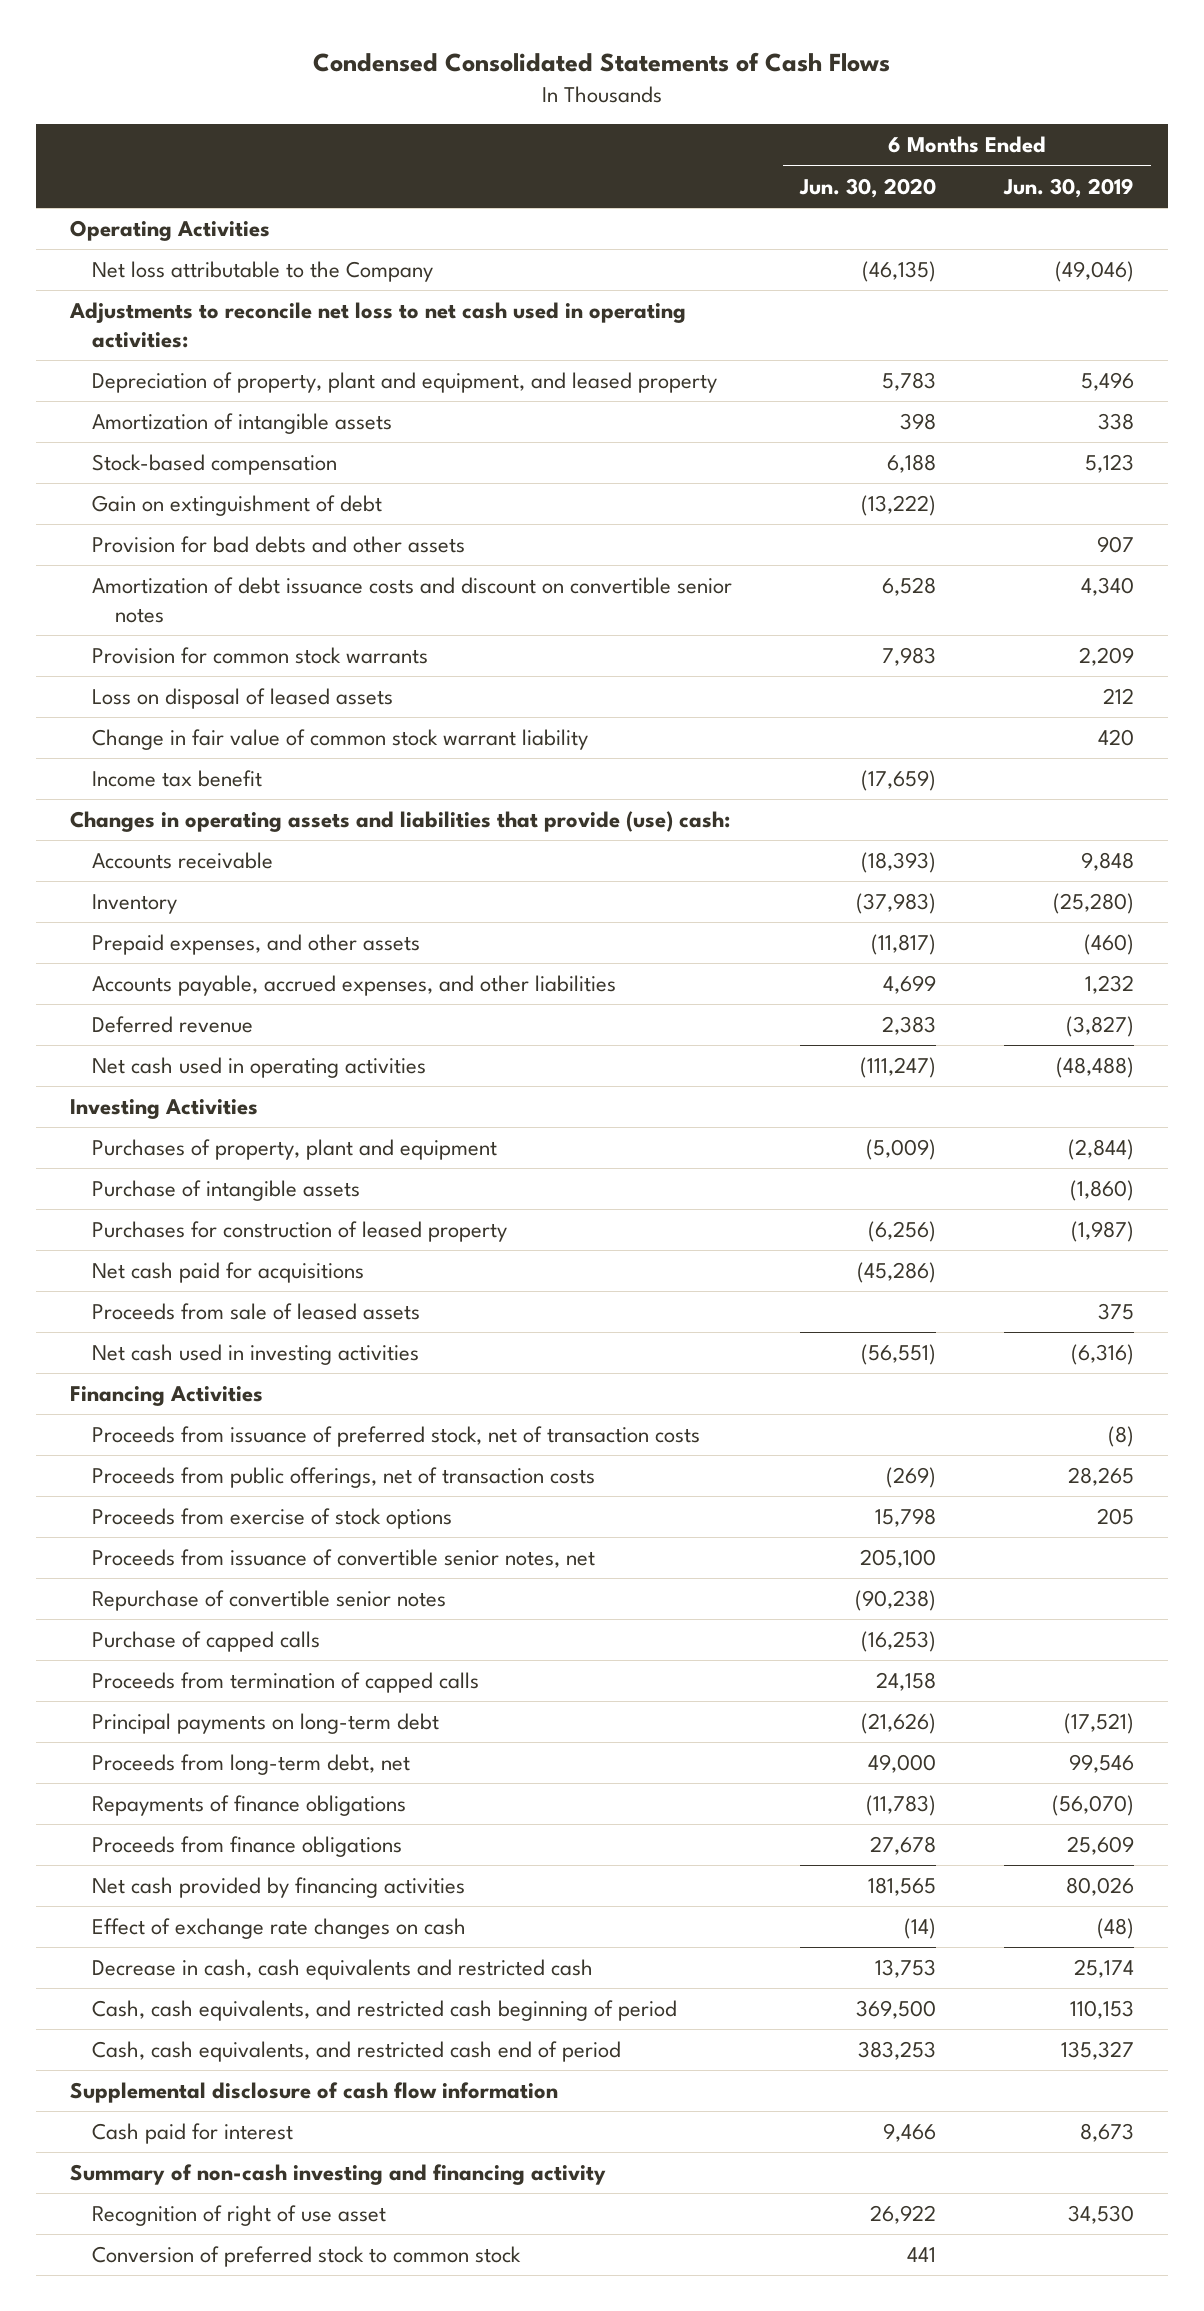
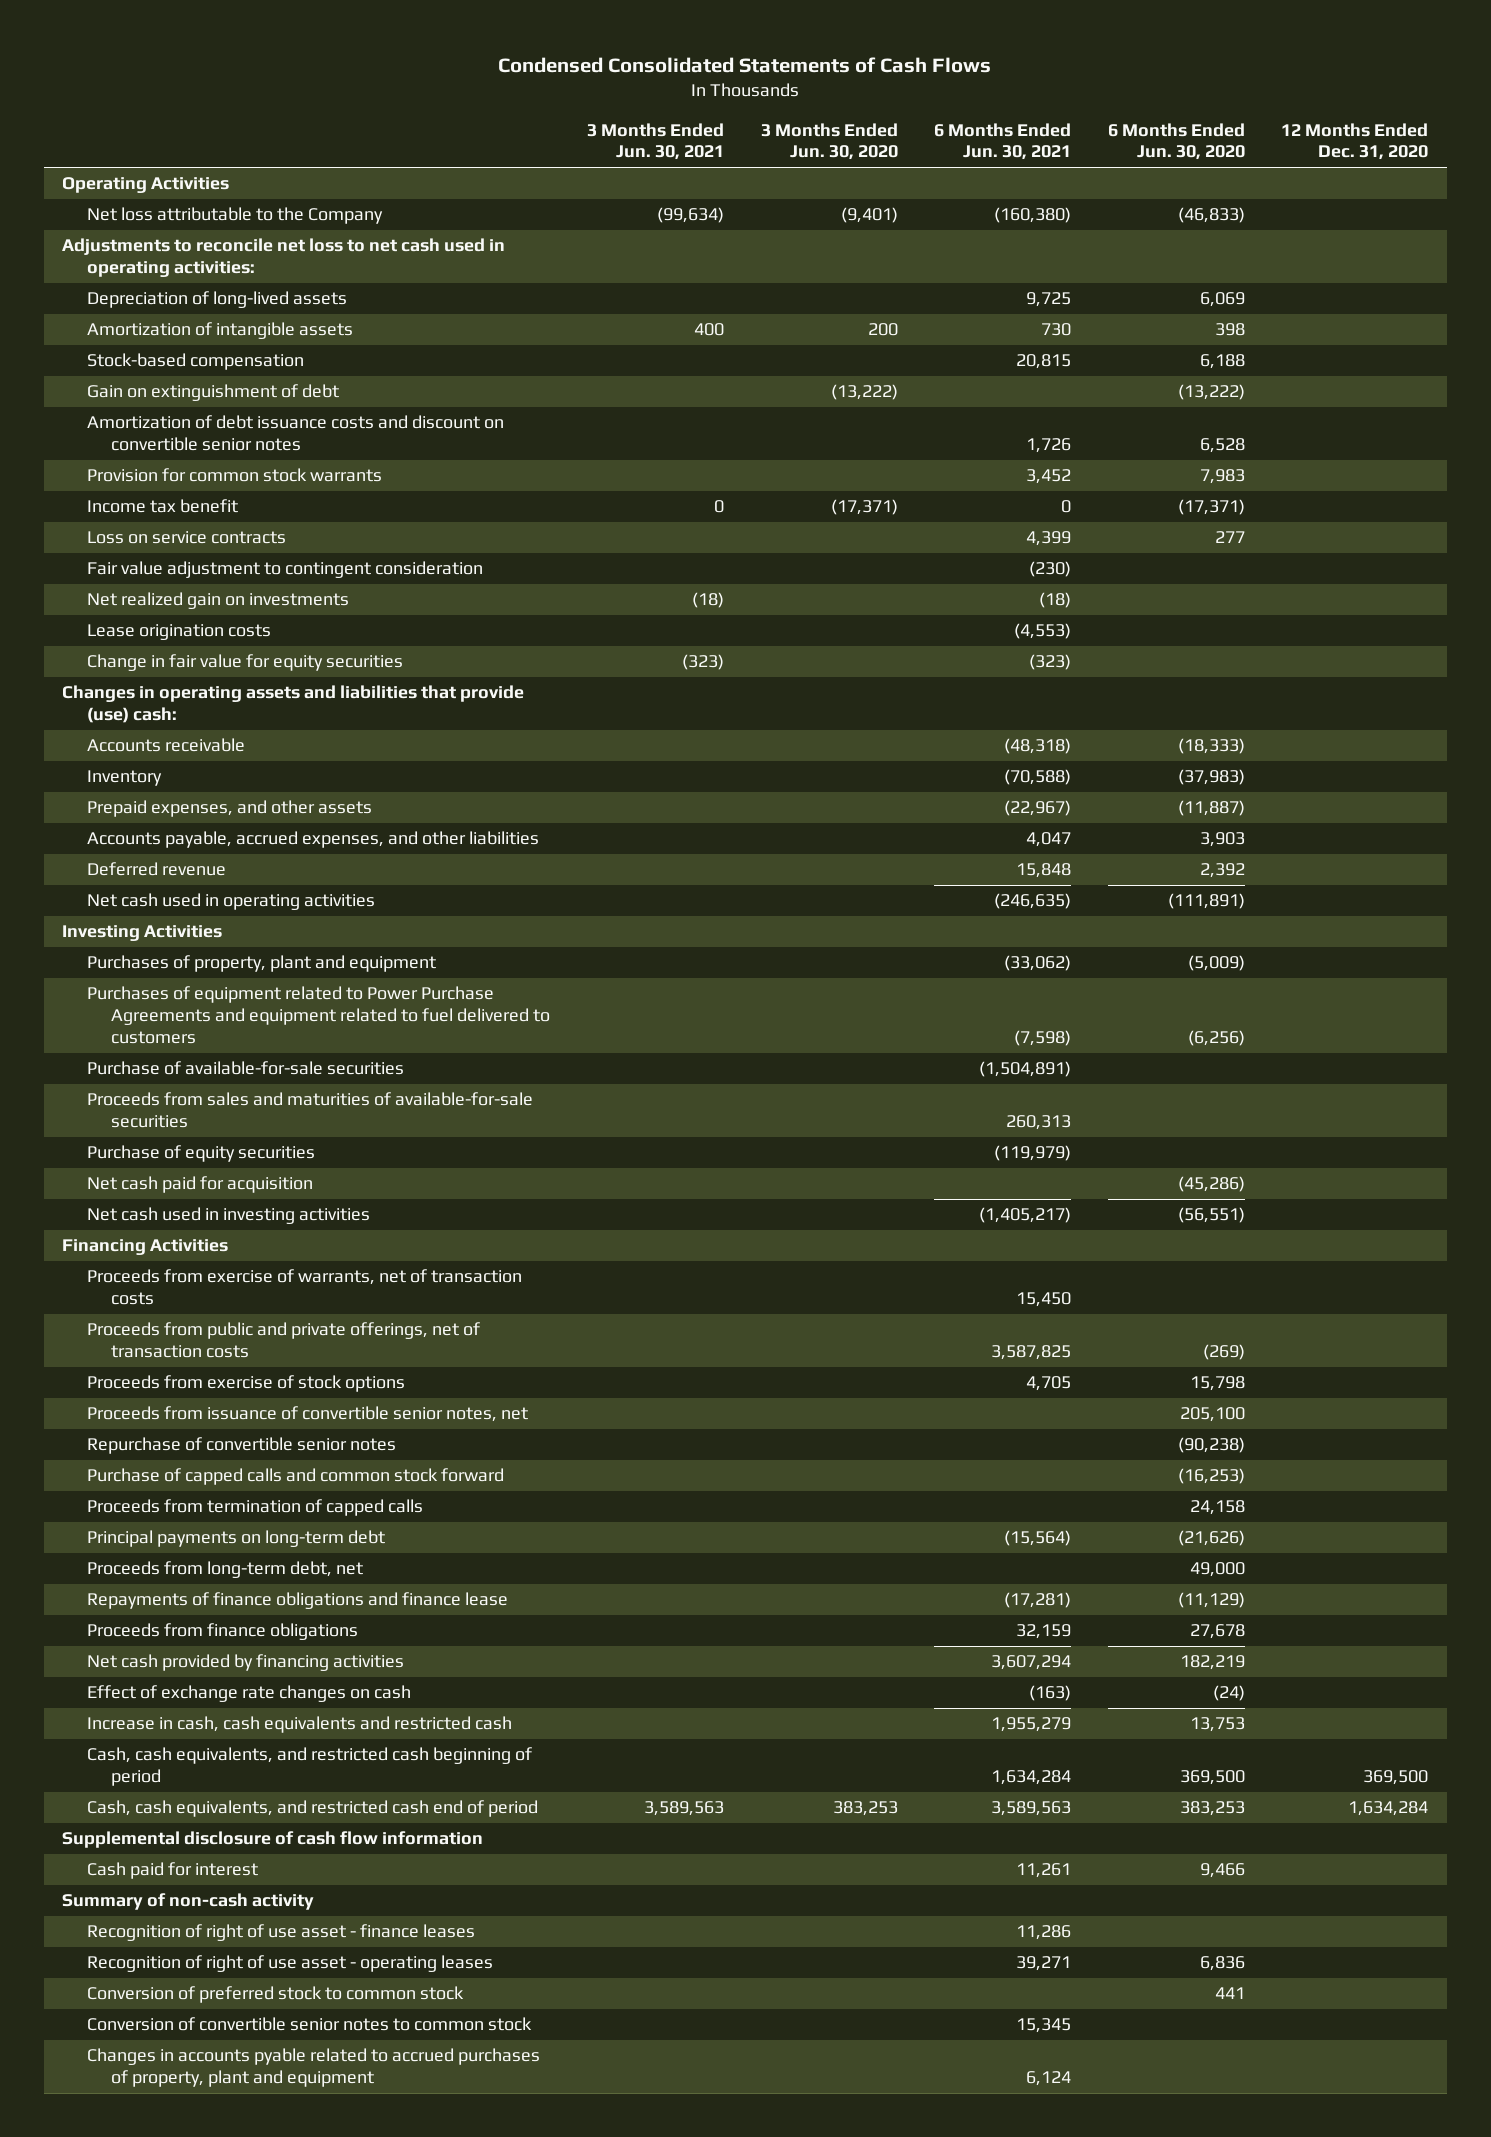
- | 6 Months Ended Jun. 30, 2020 | 6 Months Ended Jun. 30, 2019
+ | 3 Months Ended Jun. 30, 2021 | 3 Months Ended Jun. 30, 2020 | 6 Months Ended Jun. 30, 2021 | 6 Months Ended Jun. 30, 2020 | 12 Months Ended Dec. 31, 2020
- Net loss attributable to the Company | (46,135) | (49,046)
+ Net loss attributable to the Company | (99,634) | (9,401) | (160,380) | (46,833) |
- Depreciation of property, plant and equipment, and leased property | 5,783 | 5,496
+ Depreciation of long-lived assets | | | 9,725 | 6,069 |
- Provision for bad debts and other assets | | 907
- Loss on disposal of leased assets | | 212
- Change in fair value of common stock warrant liability | | 420
- Income tax benefit | (17,659) |
+ Income tax benefit | 0 | (17,371) | 0 | (17,371) |
+ Loss on service contracts | | | 4,399 | 277 |
+ Fair value adjustment to contingent consideration | | | (230) | |
+ Net realized gain on investments | (18) | | (18) | |
+ Lease origination costs | | | (4,553) | |
+ Change in fair value for equity securities | (323) | | (323) | |
- Accounts receivable | (18,393) | 9,848
+ Accounts receivable | | | (48,318) | (18,333) |
- Prepaid expenses, and other assets | (11,817) | (460)
- Accounts payable, accrued expenses, and other liabilities | 4,699 | 1,232
- Deferred revenue | 2,383 | (3,827)
- Net cash used in operating activities | (111,247) | (48,488)
+ Prepaid expenses, and other assets | | | (22,967) | (11,887) |
+ Accounts payable, accrued expenses, and other liabilities | | | 4,047 | 3,903 |
+ Deferred revenue | | | 15,848 | 2,392 |
+ Net cash used in operating activities | | | (246,635) | (111,891) |
- Purchase of intangible assets | | (1,860)
- Purchases for construction of leased property | (6,256) | (1,987)
- Net cash paid for acquisitions | (45,286) |
- Proceeds from sale of leased assets | | 375
+ Purchases of equipment related to Power Purchase Agreements and equipment related to fuel delivered to customers | | | (7,598) | (6,256) |
+ Purchase of available-for-sale securities | | | (1,504,891) | |
+ Proceeds from sales and maturities of available-for-sale securities | | | 260,313 | |
+ Purchase of equity securities | | | (119,979) | |
+ Net cash paid for acquisition | | | | (45,286) |
- Proceeds from issuance of preferred stock, net of transaction costs | | (8)
- Proceeds from public offerings, net of transaction costs | (269) | 28,265
+ Proceeds from exercise of warrants, net of transaction costs | | | 15,450 | |
+ Proceeds from public and private offerings, net of transaction costs | | | 3,587,825 | (269) |
- Purchase of capped calls | (16,253) |
+ Purchase of capped calls and common stock forward | | | | (16,253) |
- Repayments of finance obligations | (11,783) | (56,070)
+ Repayments of finance obligations and finance lease | | | (17,281) | (11,129) |
- Net cash provided by financing activities | 181,565 | 80,026
- Effect of exchange rate changes on cash | (14) | (48)
- Decrease in cash, cash equivalents and restricted cash | 13,753 | 25,174
+ Net cash provided by financing activities | | | 3,607,294 | 182,219 |
+ Effect of exchange rate changes on cash | | | (163) | (24) |
+ Increase in cash, cash equivalents and restricted cash | | | 1,955,279 | 13,753 |
- Summary of non-cash investing and financing activity
- Recognition of right of use asset | 26,922 | 34,530
+ Summary of non-cash activity
+ Recognition of right of use asset - finance leases | | | 11,286 | |
+ Recognition of right of use asset - operating leases | | | 39,271 | 6,836 |
+ Conversion of convertible senior notes to common stock | | | 15,345 | |
+ Changes in accounts pyable related to accrued purchases of property, plant and equipment | | | 6,124 | |

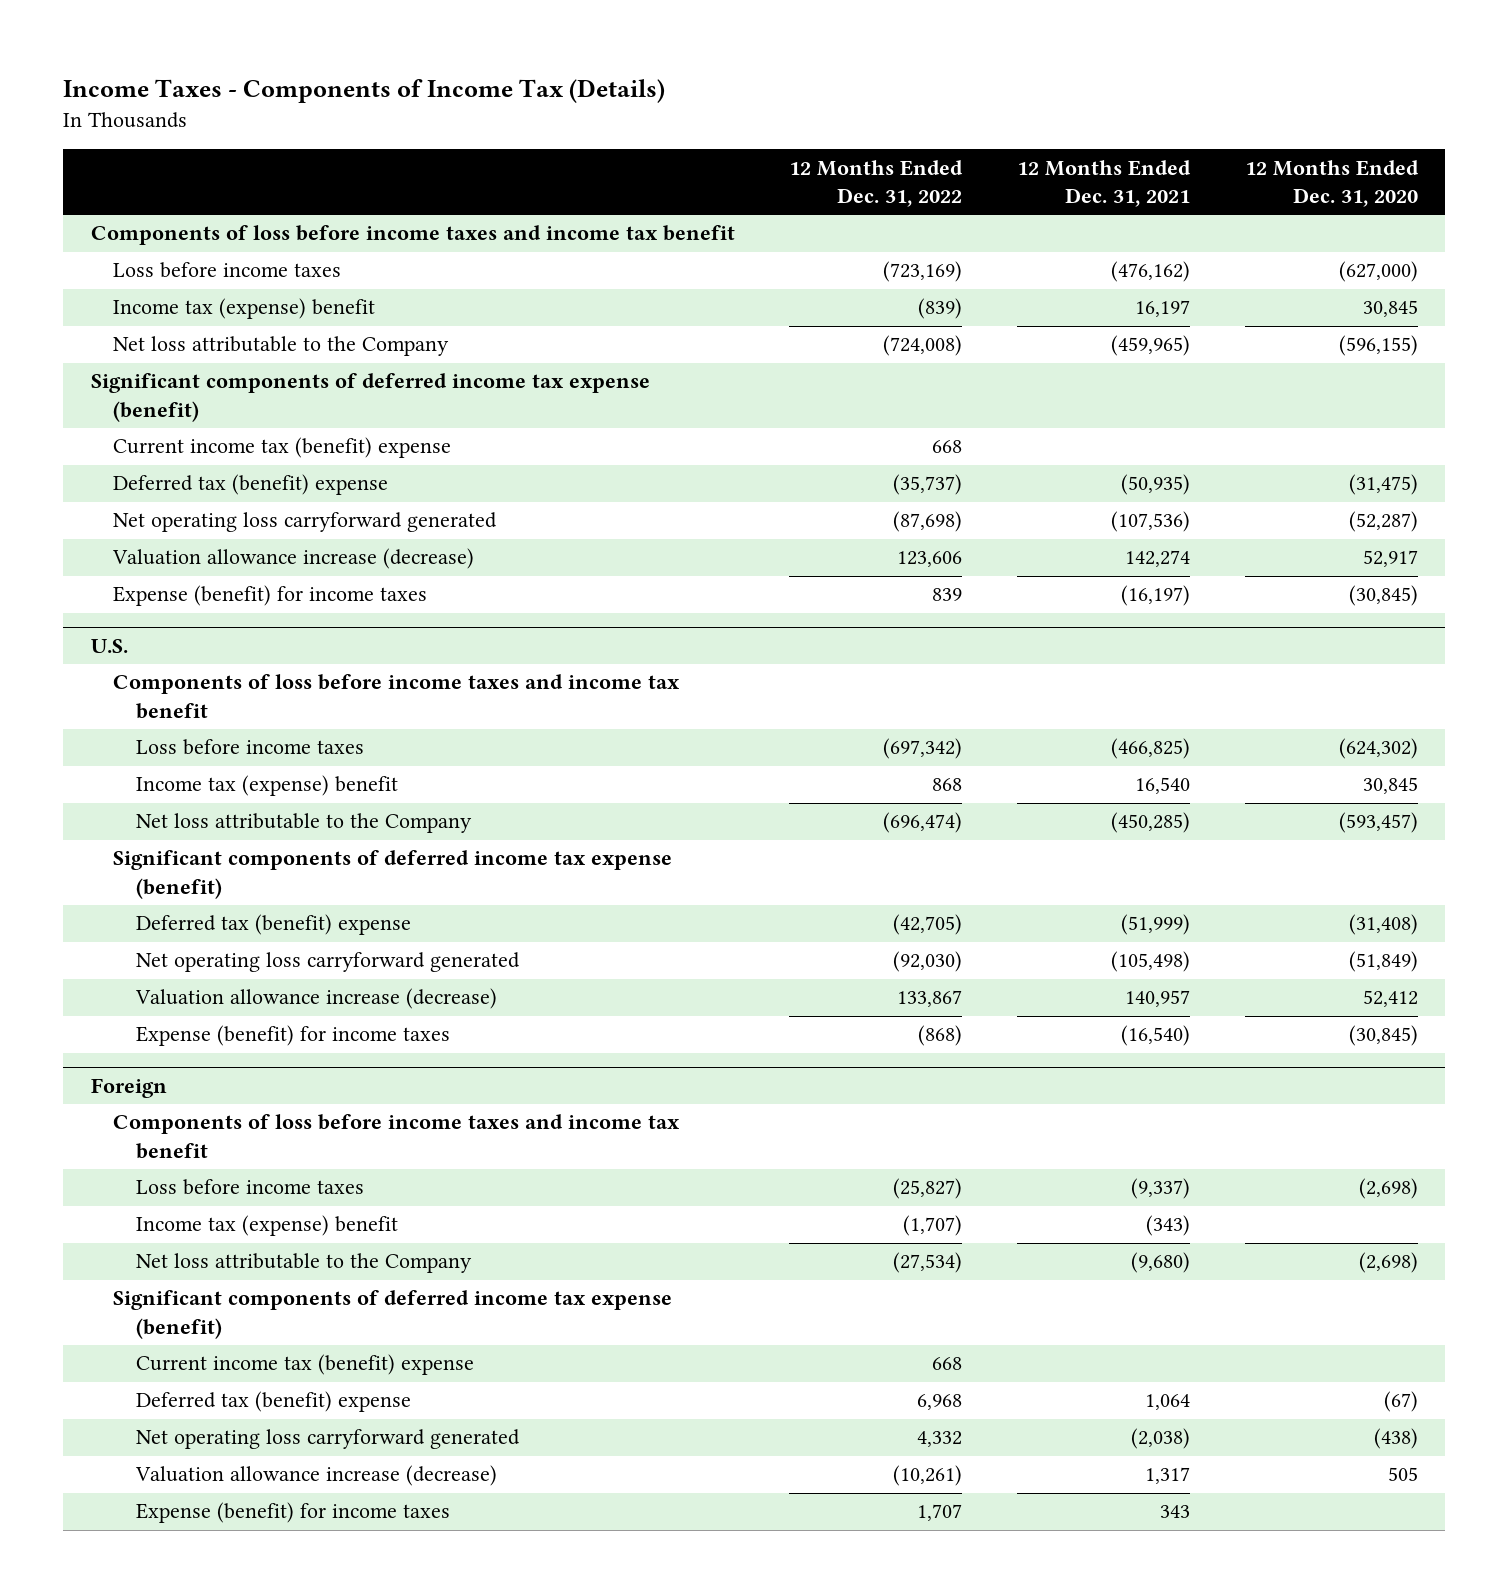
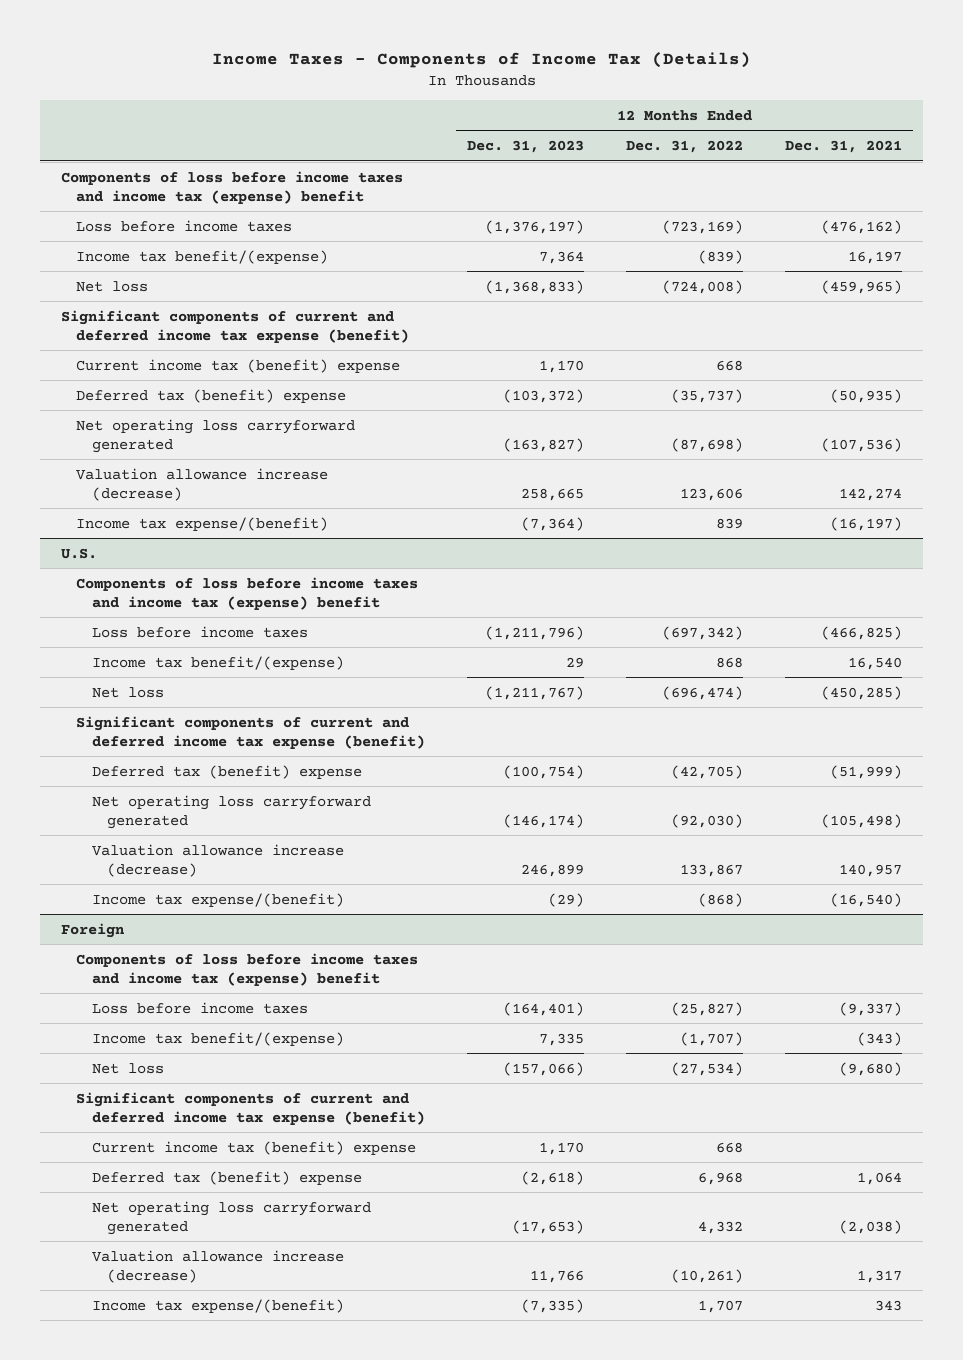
- | 12 Months Ended Dec. 31, 2022 | 12 Months Ended Dec. 31, 2021 | 12 Months Ended Dec. 31, 2020
+ | 12 Months Ended Dec. 31, 2023 | 12 Months Ended Dec. 31, 2022 | 12 Months Ended Dec. 31, 2021
- Components of loss before income taxes and income tax benefit
+ Components of loss before income taxes and income tax (expense) benefit
- Income tax (expense) benefit | (839) | 16,197 | 30,845
- Net loss attributable to the Company | (724,008) | (459,965) | (596,155)
- Significant components of deferred income tax expense (benefit)
+ Income tax benefit/(expense) | 7,364 | (839) | 16,197
+ Net loss | (1,368,833) | (724,008) | (459,965)
+ Significant components of current and deferred income tax expense (benefit)
- Expense (benefit) for income taxes | 839 | (16,197) | (30,845)
+ Income tax expense/(benefit) | (7,364) | 839 | (16,197)
@ U.S.
- Components of loss before income taxes and income tax benefit
+ Components of loss before income taxes and income tax (expense) benefit
- Income tax (expense) benefit | 868 | 16,540 | 30,845
- Net loss attributable to the Company | (696,474) | (450,285) | (593,457)
- Significant components of deferred income tax expense (benefit)
+ Income tax benefit/(expense) | 29 | 868 | 16,540
+ Net loss | (1,211,767) | (696,474) | (450,285)
+ Significant components of current and deferred income tax expense (benefit)
- Expense (benefit) for income taxes | (868) | (16,540) | (30,845)
+ Income tax expense/(benefit) | (29) | (868) | (16,540)
@ Foreign
- Components of loss before income taxes and income tax benefit
+ Components of loss before income taxes and income tax (expense) benefit
- Income tax (expense) benefit | (1,707) | (343) |
- Net loss attributable to the Company | (27,534) | (9,680) | (2,698)
- Significant components of deferred income tax expense (benefit)
+ Income tax benefit/(expense) | 7,335 | (1,707) | (343)
+ Net loss | (157,066) | (27,534) | (9,680)
+ Significant components of current and deferred income tax expense (benefit)
- Expense (benefit) for income taxes | 1,707 | 343 |
+ Income tax expense/(benefit) | (7,335) | 1,707 | 343

